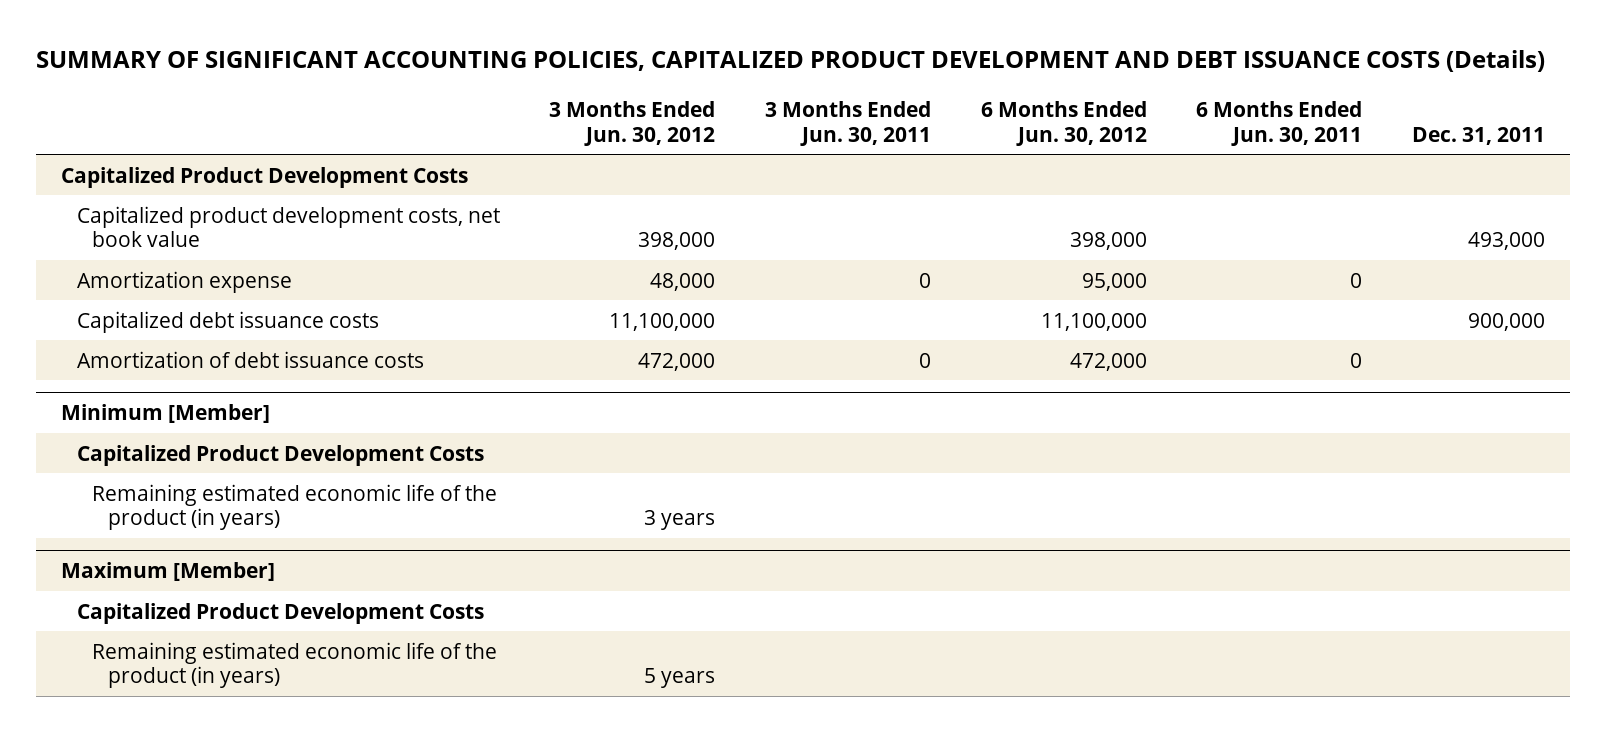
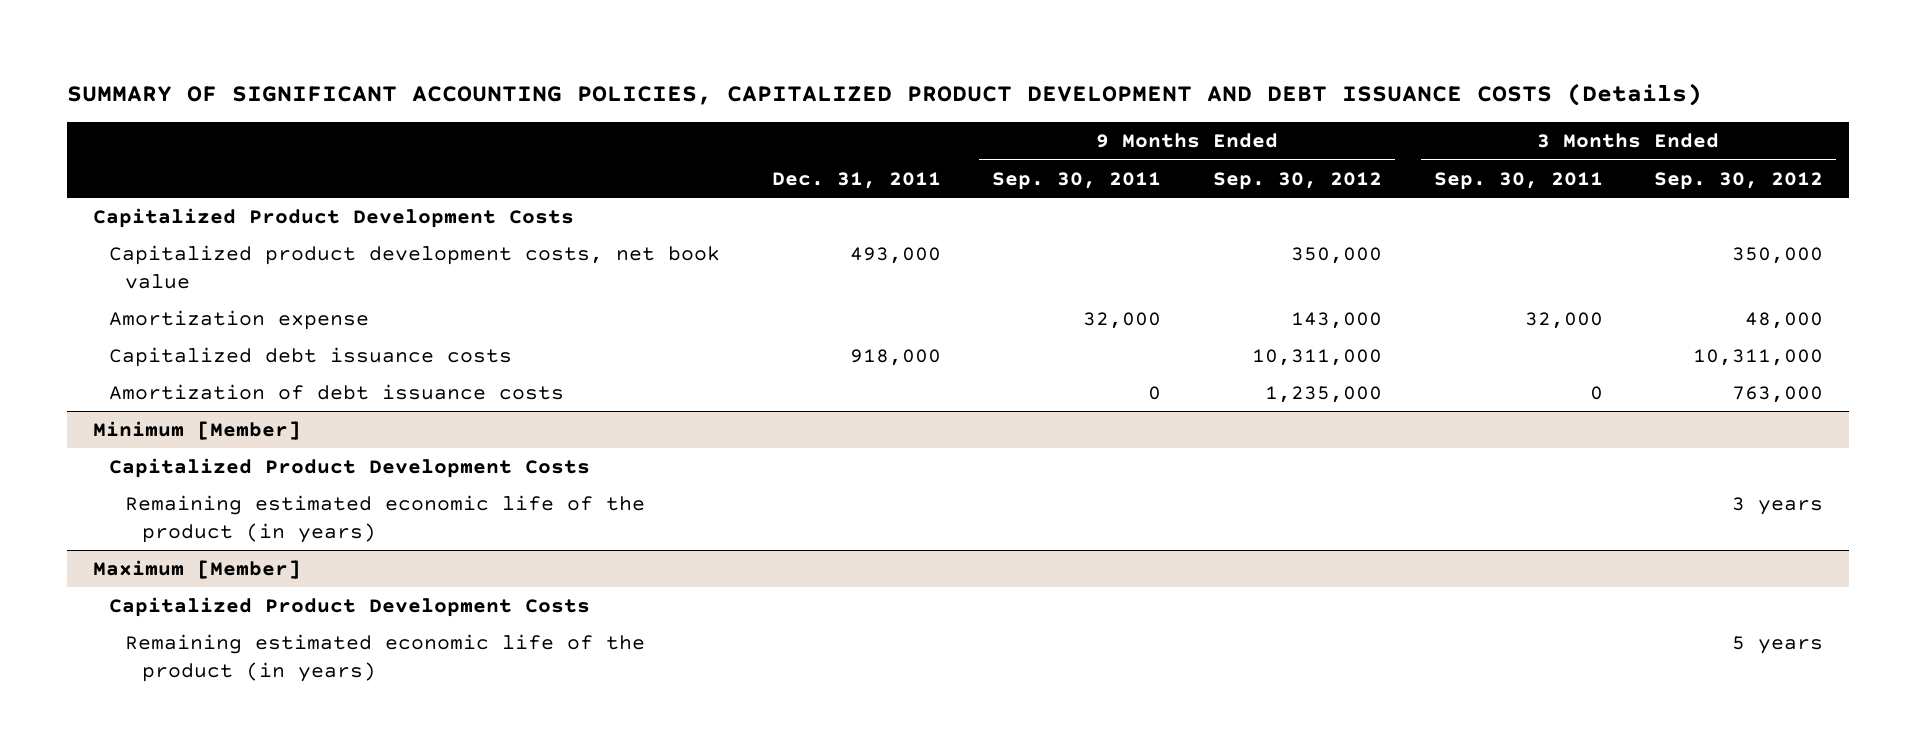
- | 3 Months Ended Jun. 30, 2012 | 3 Months Ended Jun. 30, 2011 | 6 Months Ended Jun. 30, 2012 | 6 Months Ended Jun. 30, 2011 | Dec. 31, 2011
+ | Dec. 31, 2011 | 9 Months Ended Sep. 30, 2011 | 9 Months Ended Sep. 30, 2012 | 3 Months Ended Sep. 30, 2011 | 3 Months Ended Sep. 30, 2012
- Capitalized debt issuance costs | 11,100,000 | | 11,100,000 | | 900,000
+ Capitalized debt issuance costs | 918,000 | | 10,311,000 | | 10,311,000

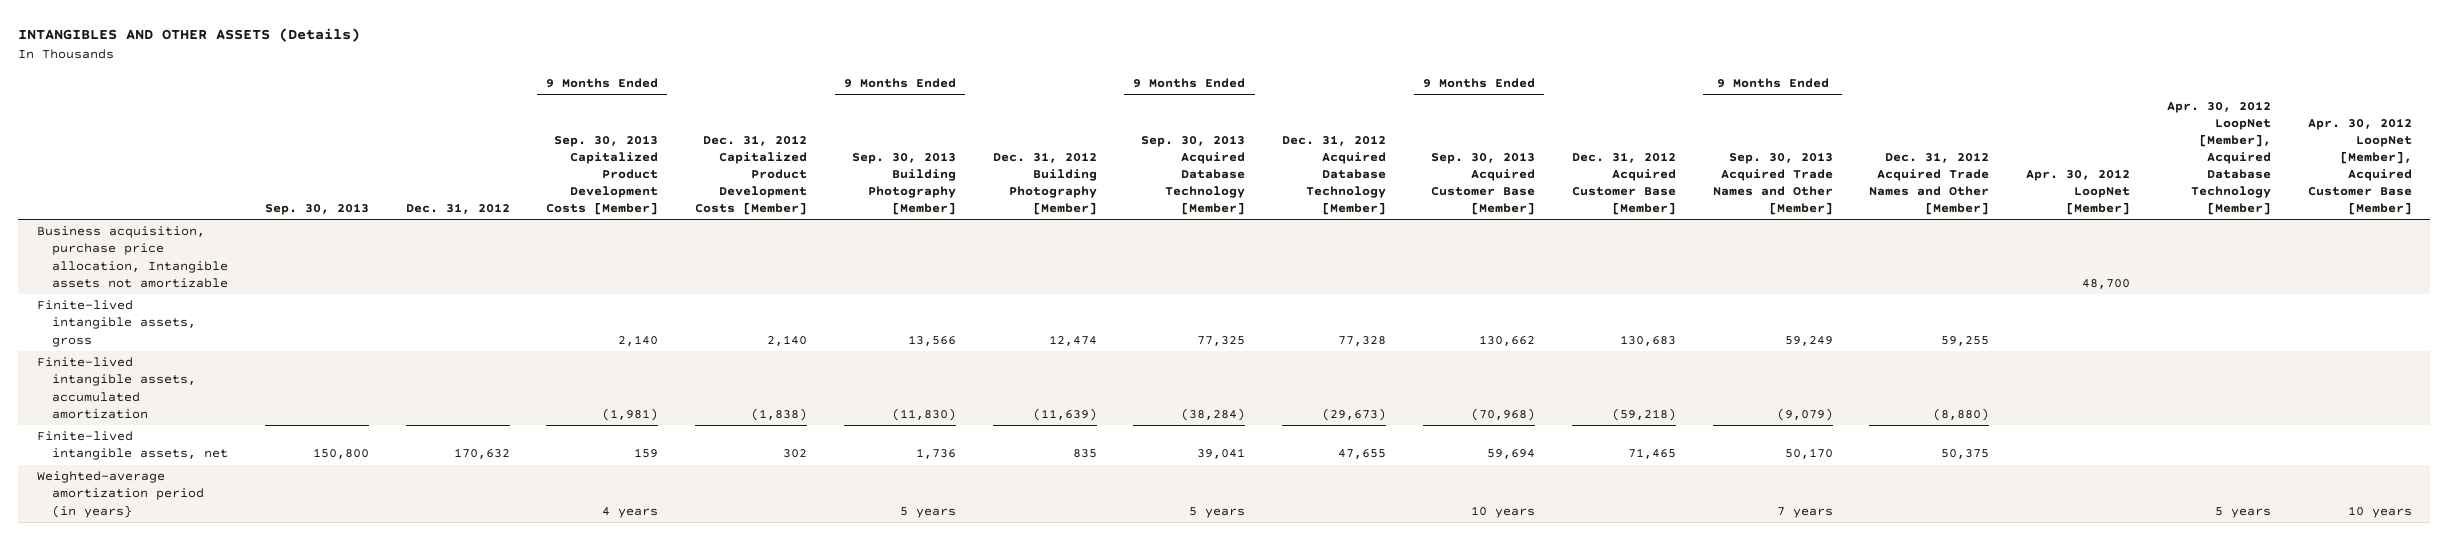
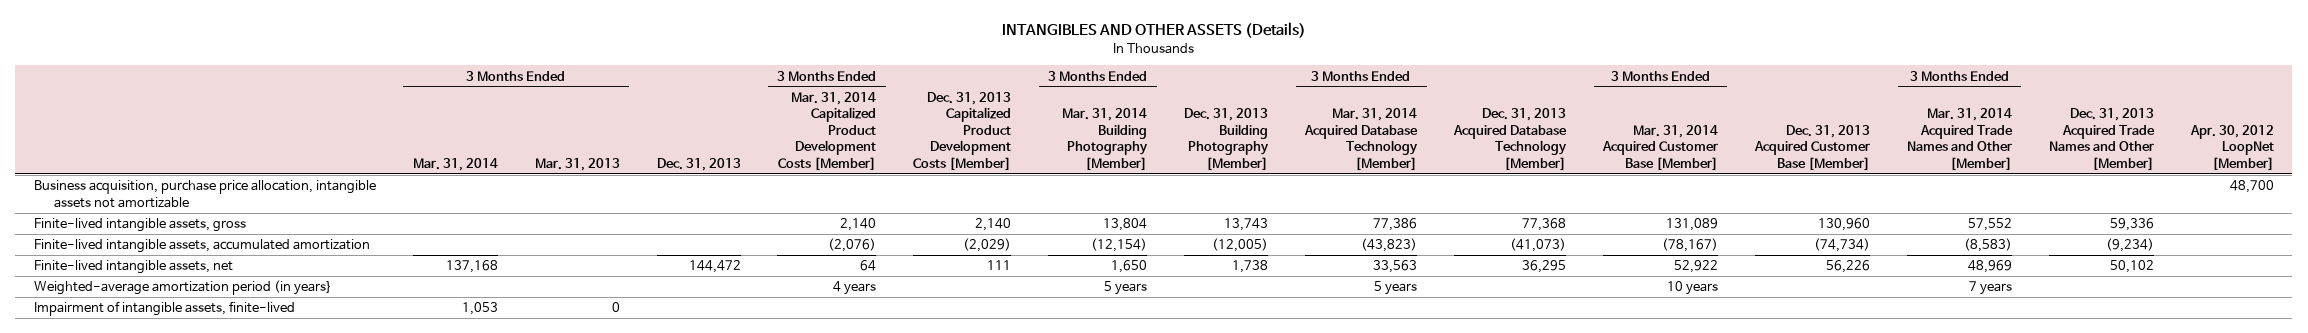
- | Sep. 30, 2013 | Dec. 31, 2012 | 9 Months Ended Sep. 30, 2013 Capitalized Product Development Costs [Member] | Dec. 31, 2012 Capitalized Product Development Costs [Member] | 9 Months Ended Sep. 30, 2013 Building Photography [Member] | Dec. 31, 2012 Building Photography [Member] | 9 Months Ended Sep. 30, 2013 Acquired Database Technology [Member] | Dec. 31, 2012 Acquired Database Technology [Member] | 9 Months Ended Sep. 30, 2013 Acquired Customer Base [Member] | Dec. 31, 2012 Acquired Customer Base [Member] | 9 Months Ended Sep. 30, 2013 Acquired Trade Names and Other [Member] | Dec. 31, 2012 Acquired Trade Names and Other [Member] | Apr. 30, 2012 LoopNet [Member] | Apr. 30, 2012 LoopNet [Member], Acquired Database Technology [Member] | Apr. 30, 2012 LoopNet [Member], Acquired Customer Base [Member]
+ | 3 Months Ended Mar. 31, 2014 | 3 Months Ended Mar. 31, 2013 | Dec. 31, 2013 | 3 Months Ended Mar. 31, 2014 Capitalized Product Development Costs [Member] | Dec. 31, 2013 Capitalized Product Development Costs [Member] | 3 Months Ended Mar. 31, 2014 Building Photography [Member] | Dec. 31, 2013 Building Photography [Member] | 3 Months Ended Mar. 31, 2014 Acquired Database Technology [Member] | Dec. 31, 2013 Acquired Database Technology [Member] | 3 Months Ended Mar. 31, 2014 Acquired Customer Base [Member] | Dec. 31, 2013 Acquired Customer Base [Member] | 3 Months Ended Mar. 31, 2014 Acquired Trade Names and Other [Member] | Dec. 31, 2013 Acquired Trade Names and Other [Member] | Apr. 30, 2012 LoopNet [Member]
- Business acquisition, purchase price allocation, Intangible assets not amortizable | | | | | | | | | | | | | 48,700 | |
+ Business acquisition, purchase price allocation, intangible assets not amortizable | | | | | | | | | | | | | | 48,700
+ Impairment of intangible assets, finite-lived | 1,053 | 0 | | | | | | | | | | | |

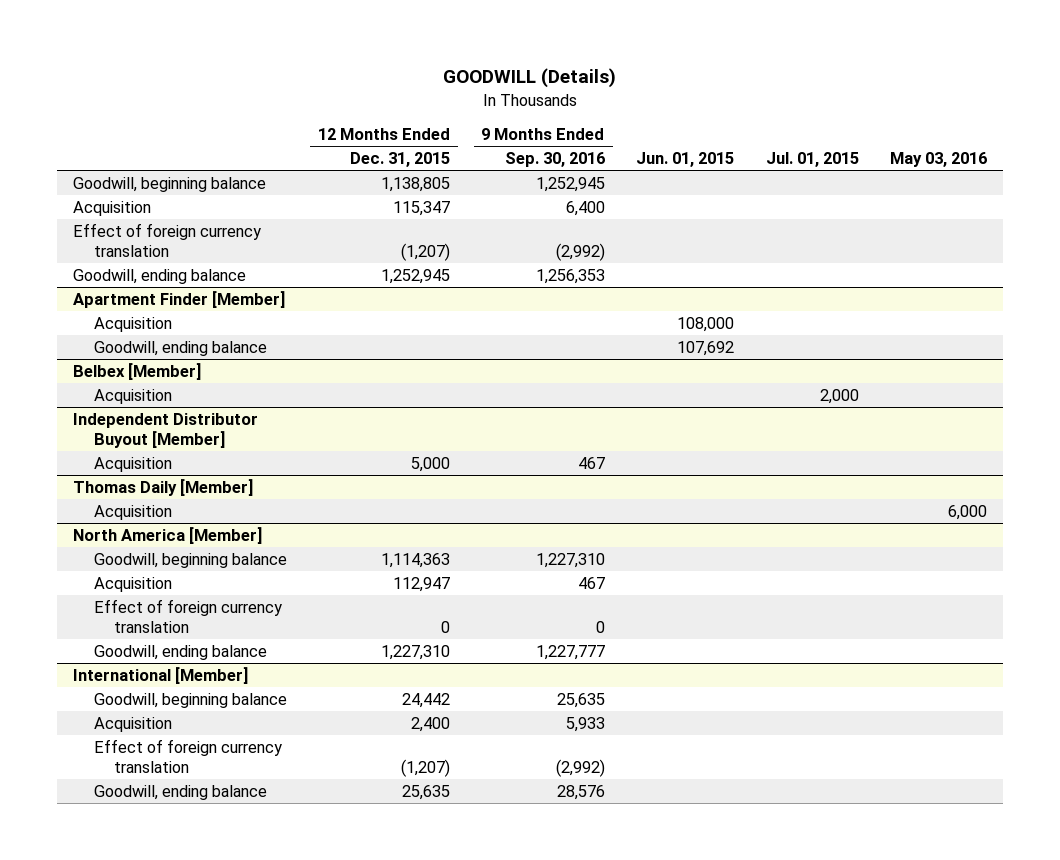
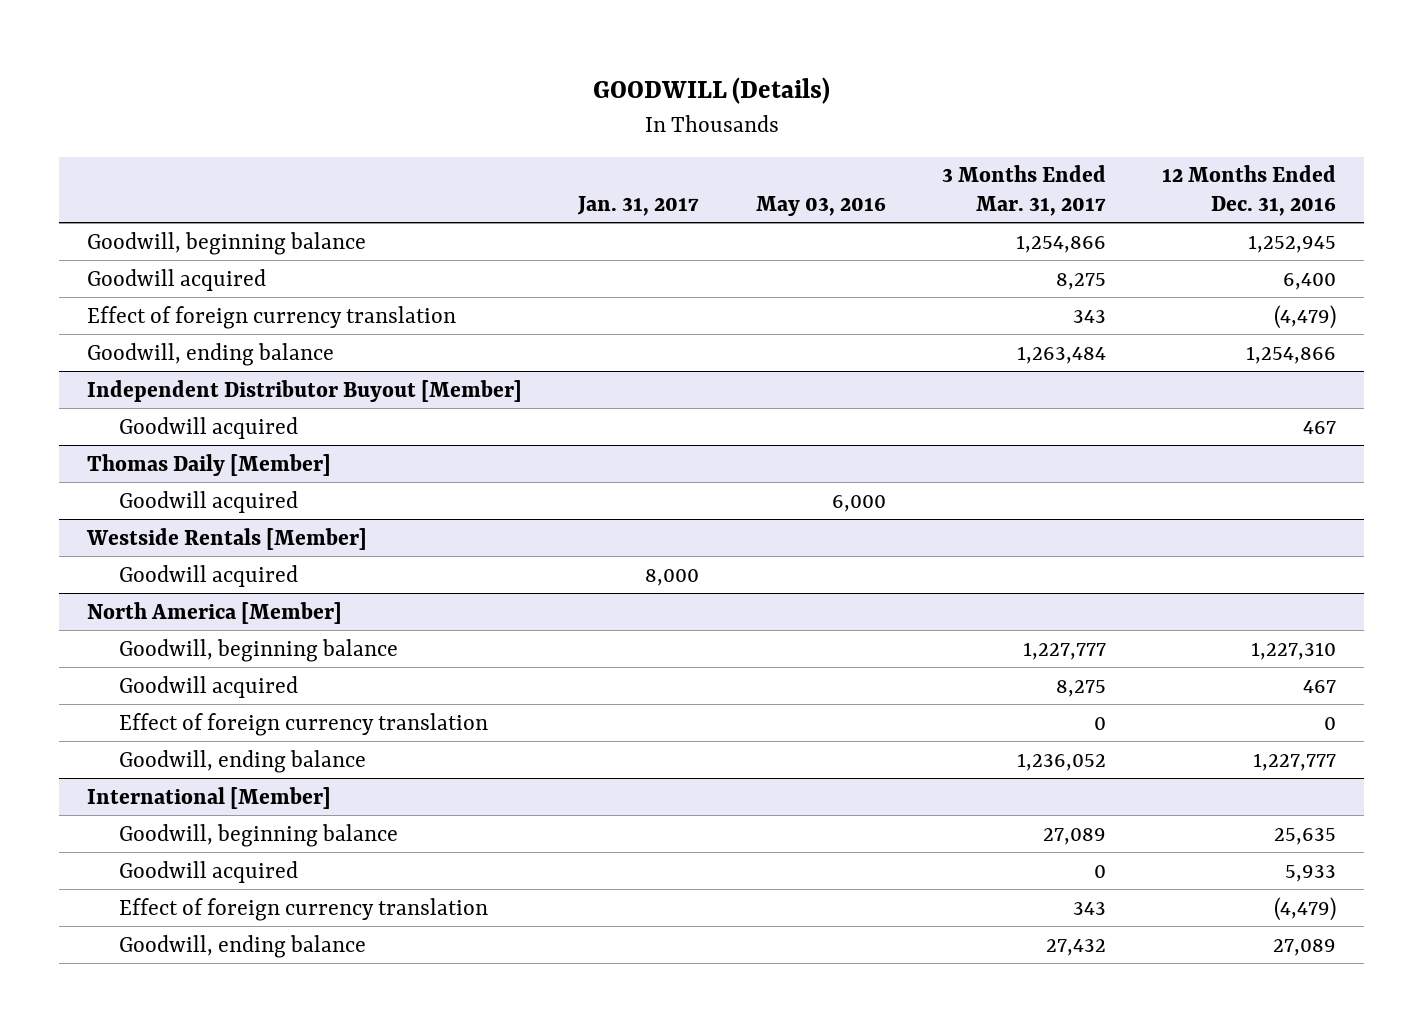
- | 12 Months Ended Dec. 31, 2015 | 9 Months Ended Sep. 30, 2016 | Jun. 01, 2015 | Jul. 01, 2015 | May 03, 2016
+ | Jan. 31, 2017 | May 03, 2016 | 3 Months Ended Mar. 31, 2017 | 12 Months Ended Dec. 31, 2016
- Acquisition | 115,347 | 6,400 | | |
+ Goodwill acquired | | | 8,275 | 6,400
- Apartment Finder [Member]
- Acquisition | | | 108,000 | |
- Goodwill, ending balance | | | 107,692 | |
- Belbex [Member]
- Acquisition | | | | 2,000 |
@ Independent Distributor Buyout [Member]
- Acquisition | 5,000 | 467 | | |
+ Goodwill acquired | | | | 467
@ Thomas Daily [Member]
- Acquisition | | | | | 6,000
+ Goodwill acquired | | 6,000 | |
+ Westside Rentals [Member]
+ Goodwill acquired | 8,000 | | |
@ North America [Member]
- Acquisition | 112,947 | 467 | | |
+ Goodwill acquired | | | 8,275 | 467
@ International [Member]
- Acquisition | 2,400 | 5,933 | | |
+ Goodwill acquired | | | 0 | 5,933

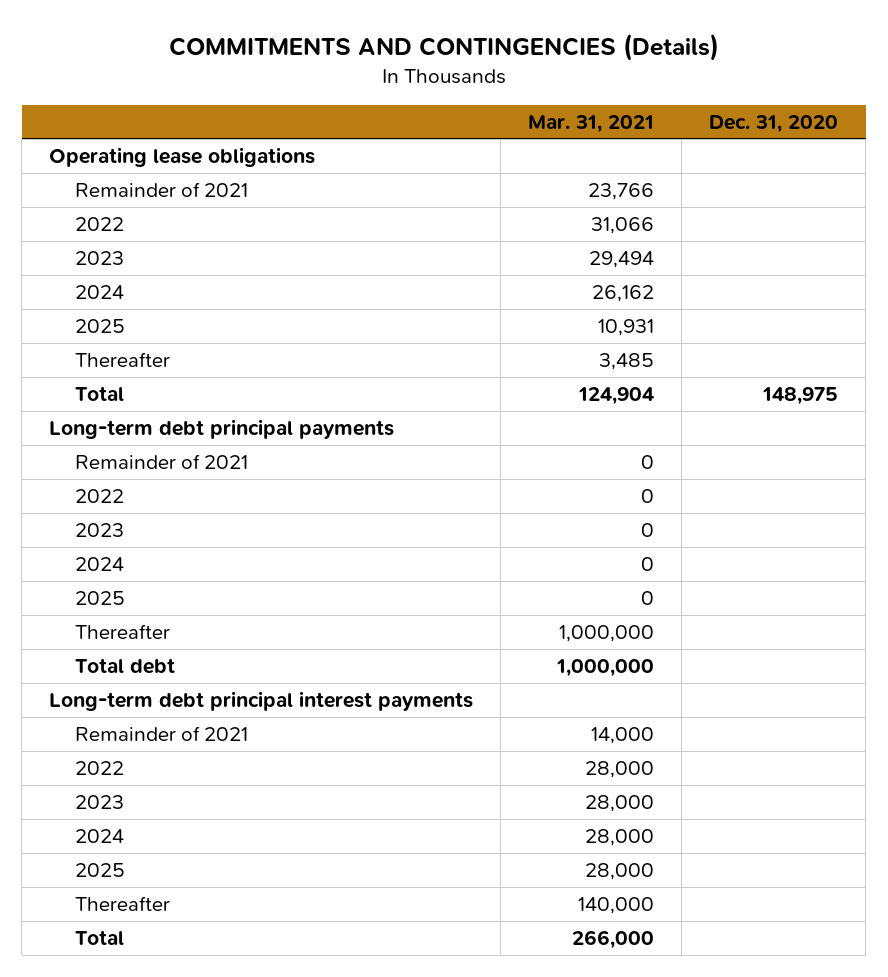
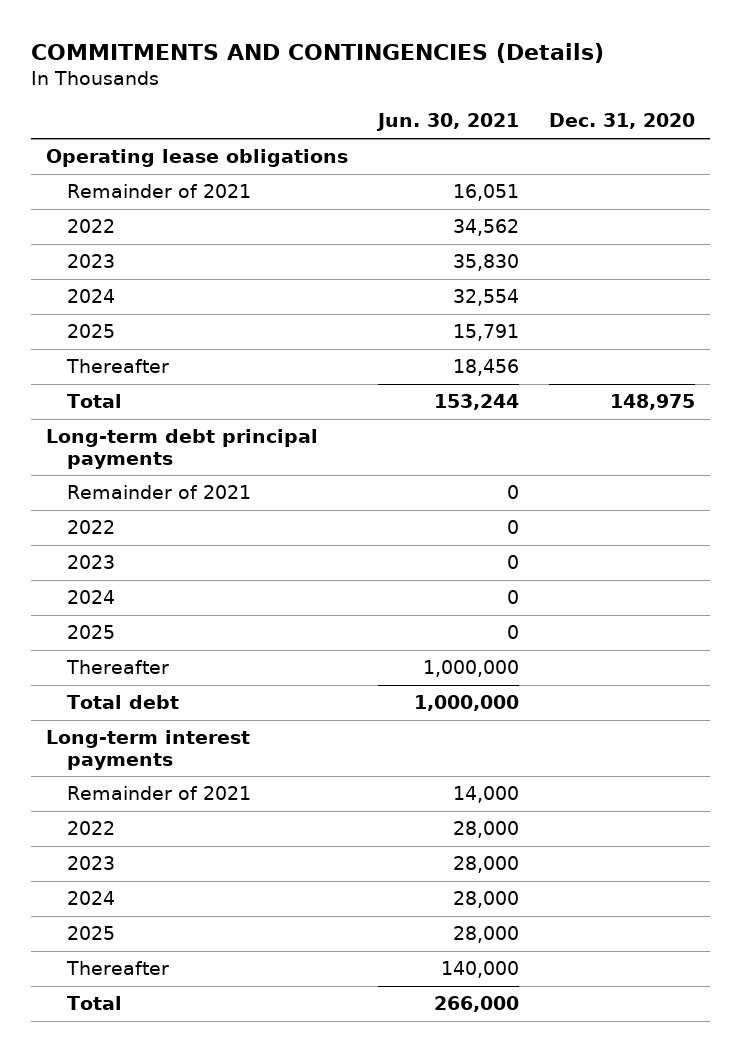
- | Mar. 31, 2021 | Dec. 31, 2020
+ | Jun. 30, 2021 | Dec. 31, 2020
- Long-term debt principal interest payments
+ Long-term interest payments

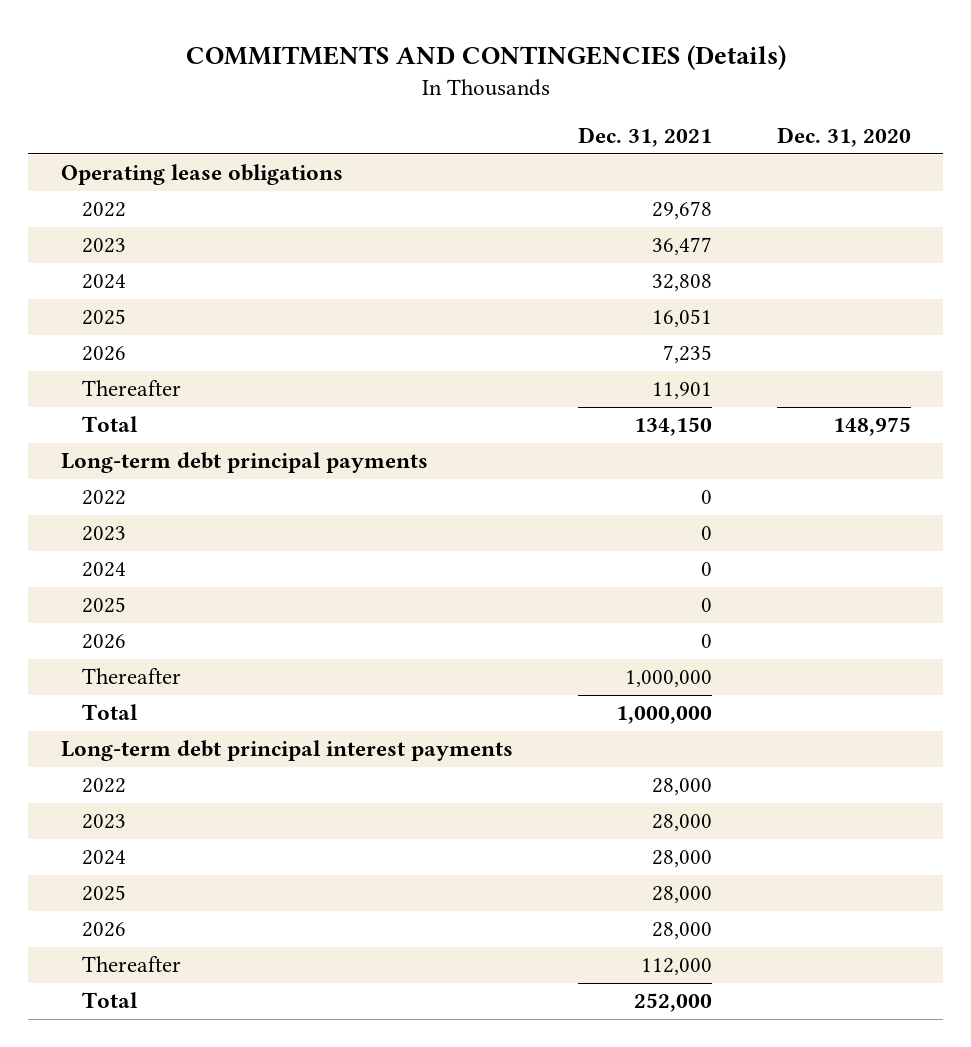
- | Jun. 30, 2021 | Dec. 31, 2020
+ | Dec. 31, 2021 | Dec. 31, 2020
- Remainder of 2021 | 16,051 |
+ 2026 | 7,235 |
- Remainder of 2021 | 0 |
+ 2026 | 0 |
- Total debt | 1,000,000 |
- Long-term interest payments
- Remainder of 2021 | 14,000 |
+ Total | 1,000,000 |
+ Long-term debt principal interest payments
+ 2026 | 28,000 |

